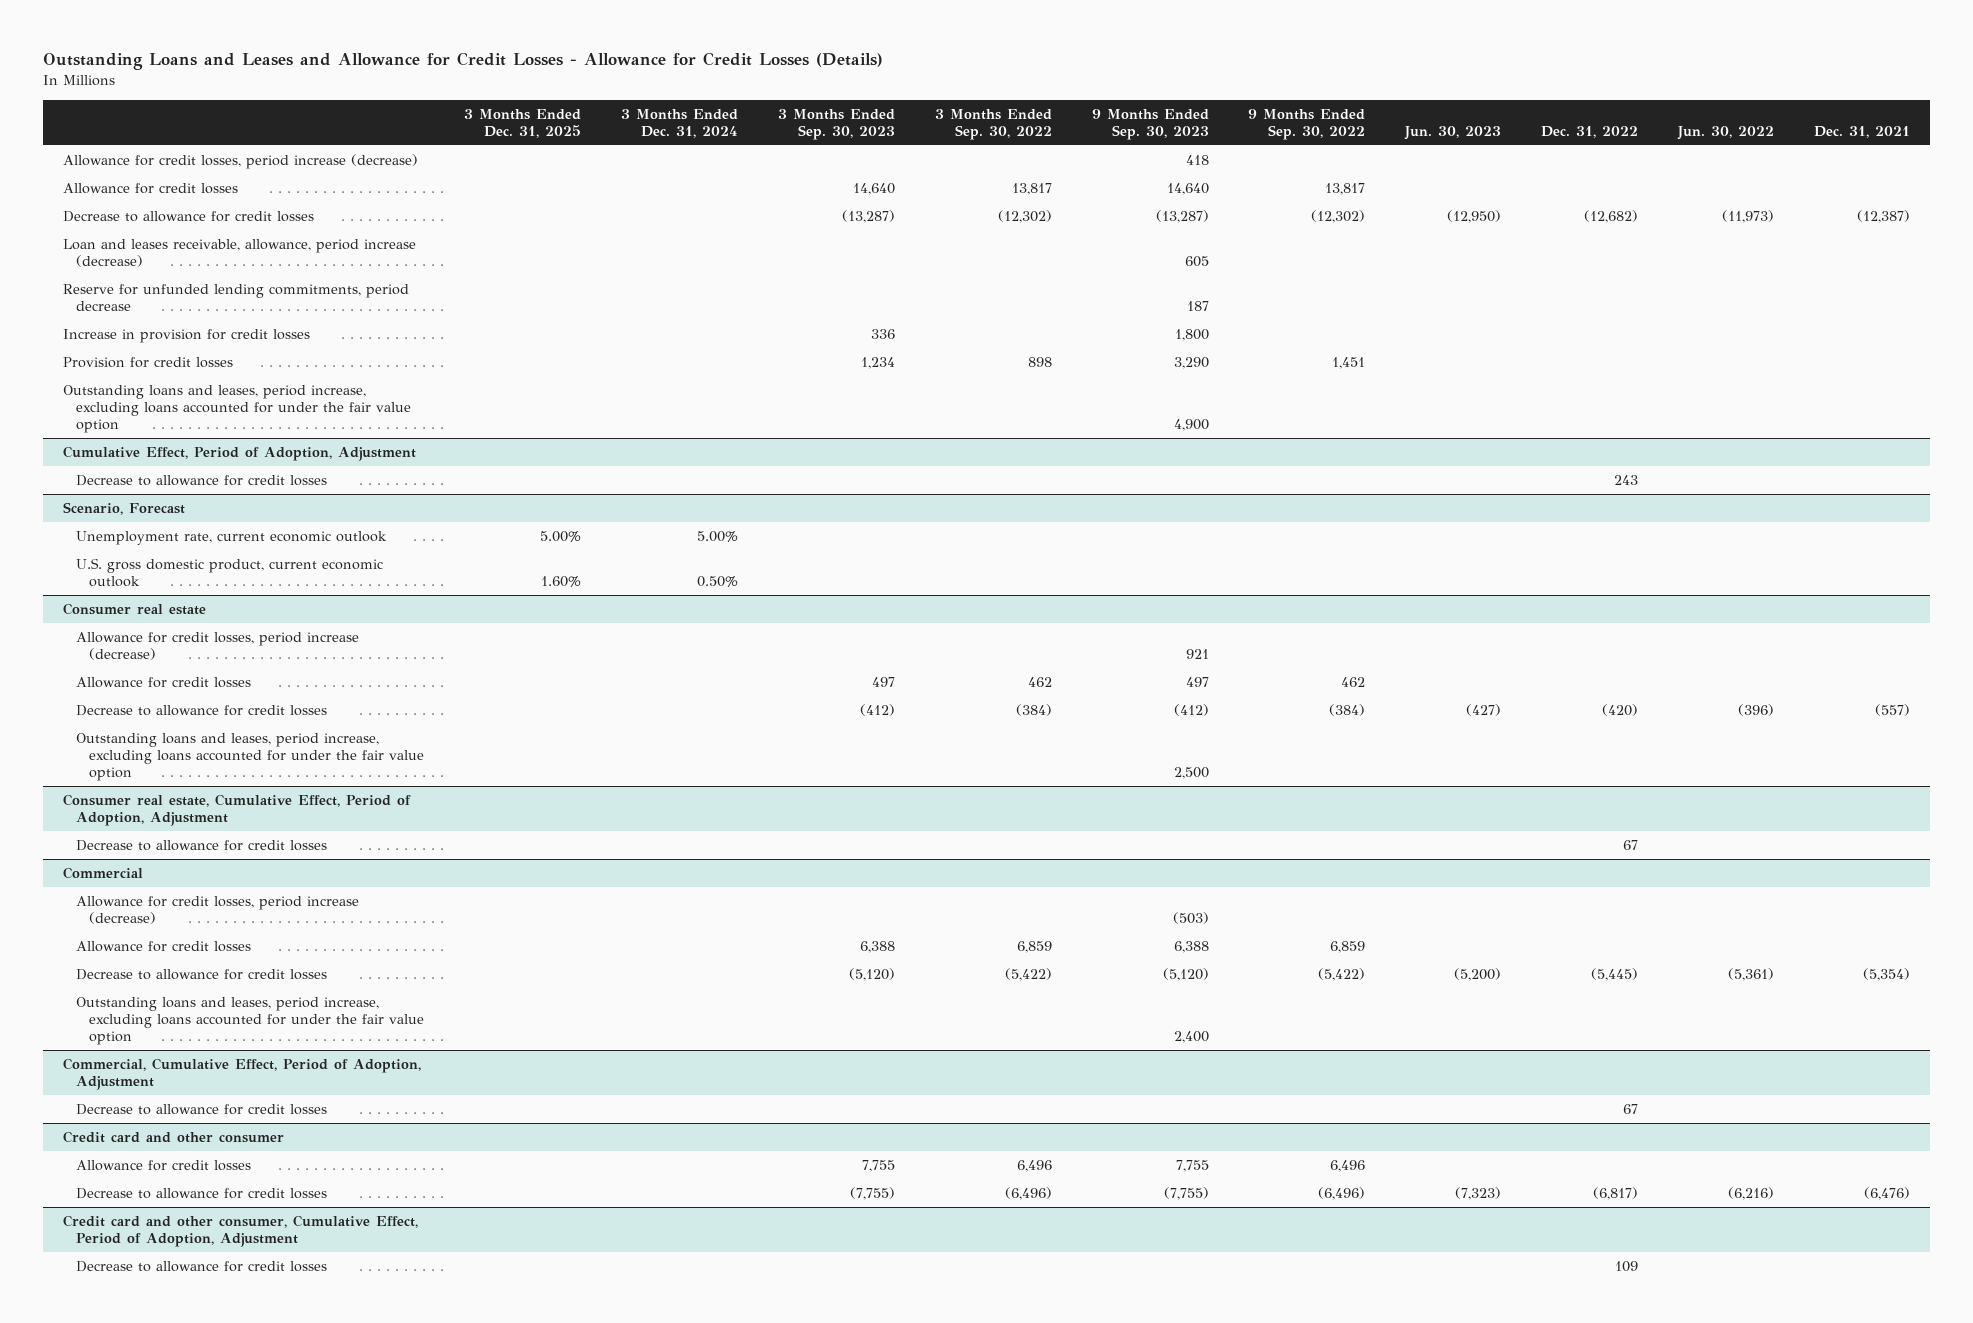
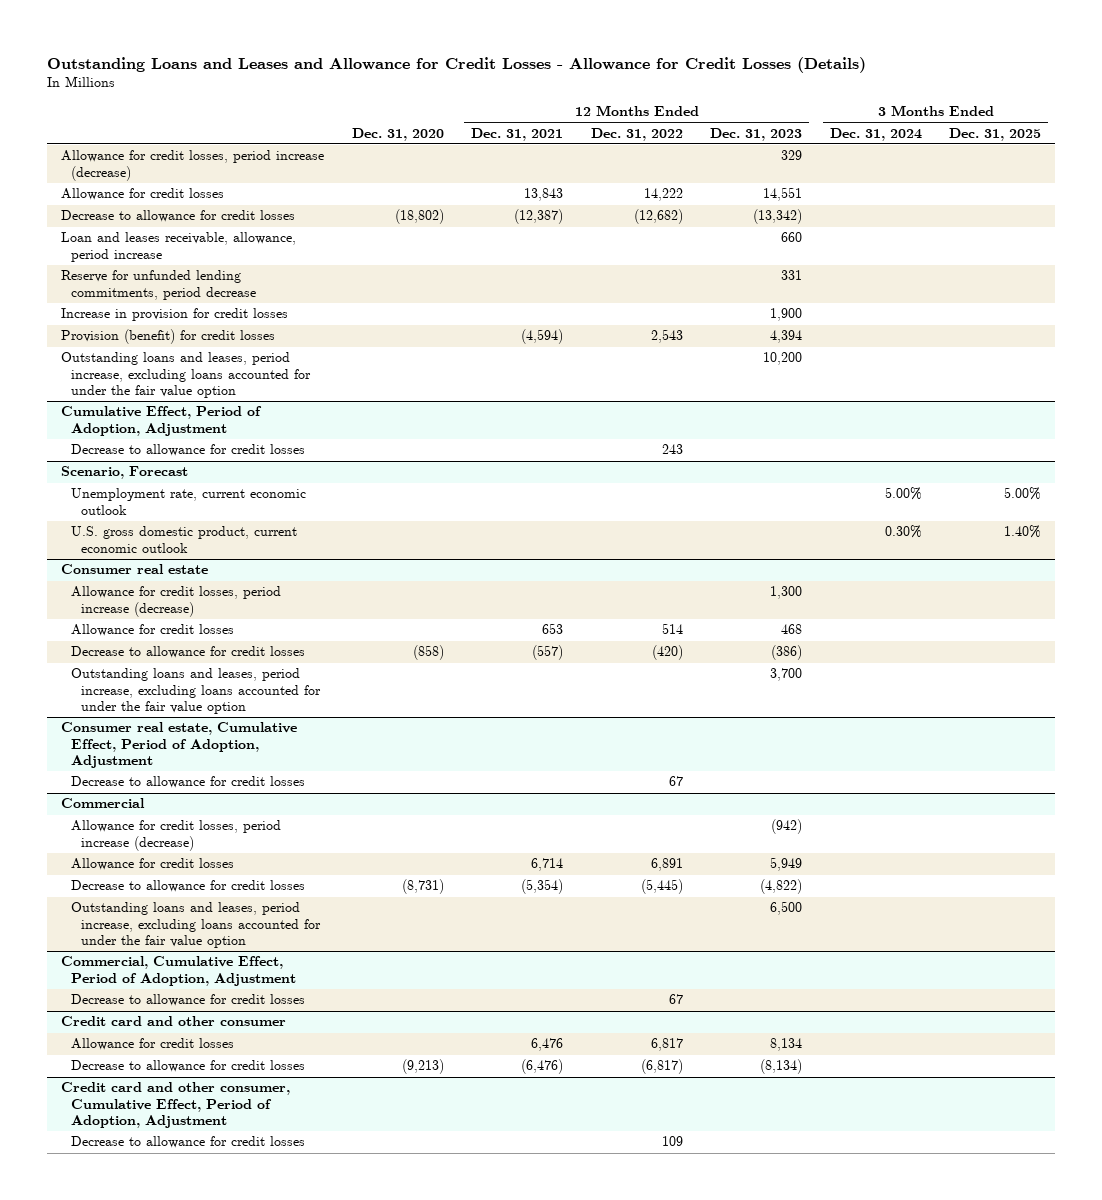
- | 3 Months Ended Dec. 31, 2025 | 3 Months Ended Dec. 31, 2024 | 3 Months Ended Sep. 30, 2023 | 3 Months Ended Sep. 30, 2022 | 9 Months Ended Sep. 30, 2023 | 9 Months Ended Sep. 30, 2022 | Jun. 30, 2023 | Dec. 31, 2022 | Jun. 30, 2022 | Dec. 31, 2021
+ | Dec. 31, 2020 | 12 Months Ended Dec. 31, 2021 | 12 Months Ended Dec. 31, 2022 | 12 Months Ended Dec. 31, 2023 | 3 Months Ended Dec. 31, 2024 | 3 Months Ended Dec. 31, 2025
- Loan and leases receivable, allowance, period increase (decrease) | | | | | 605 | | | | |
+ Loan and leases receivable, allowance, period increase | | | | 660 | |
- Provision for credit losses | | | 1,234 | 898 | 3,290 | 1,451 | | | |
+ Provision (benefit) for credit losses | | (4,594) | 2,543 | 4,394 | |
@ Scenario, Forecast
- U.S. gross domestic product, current economic outlook | 1.60% | 0.50% | | | | | | | |
+ U.S. gross domestic product, current economic outlook | | | | | 0.30% | 1.40%

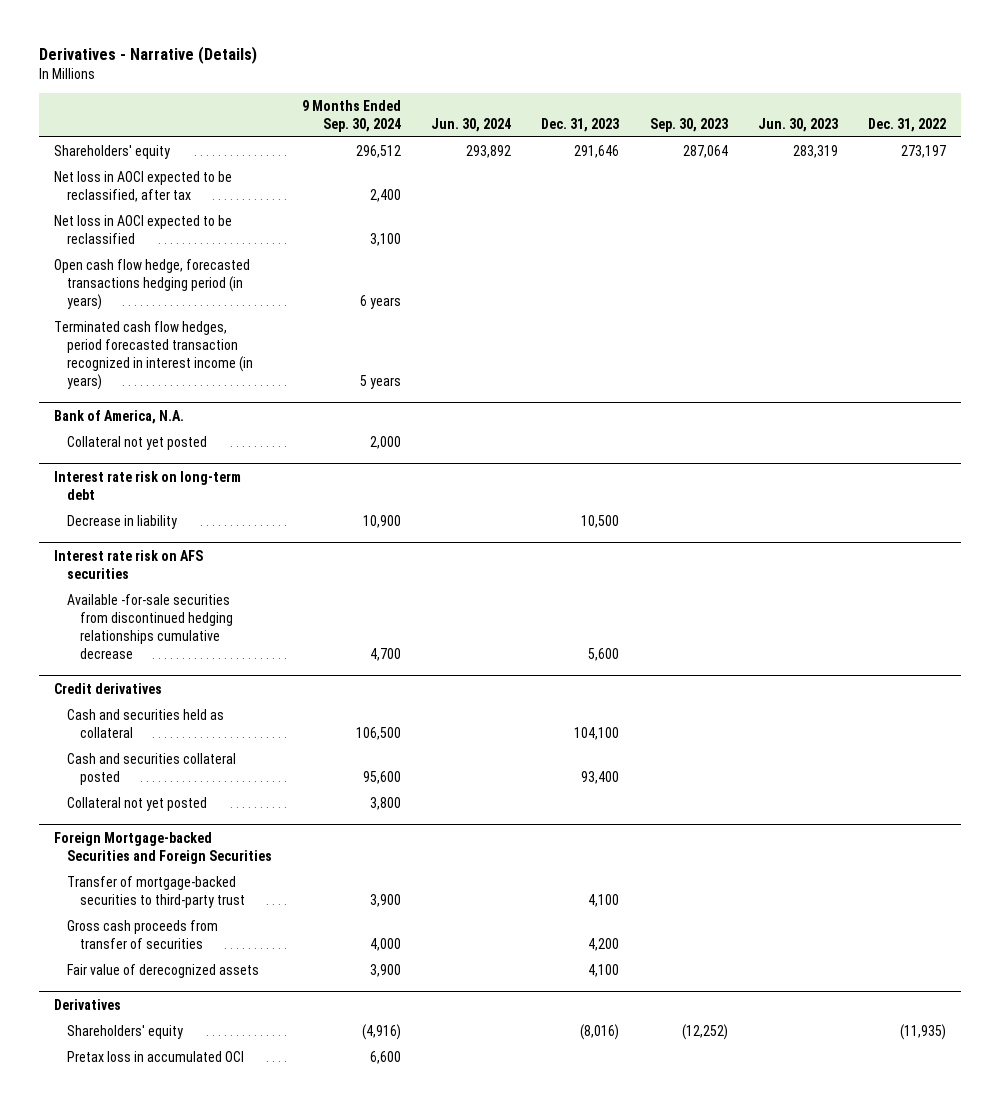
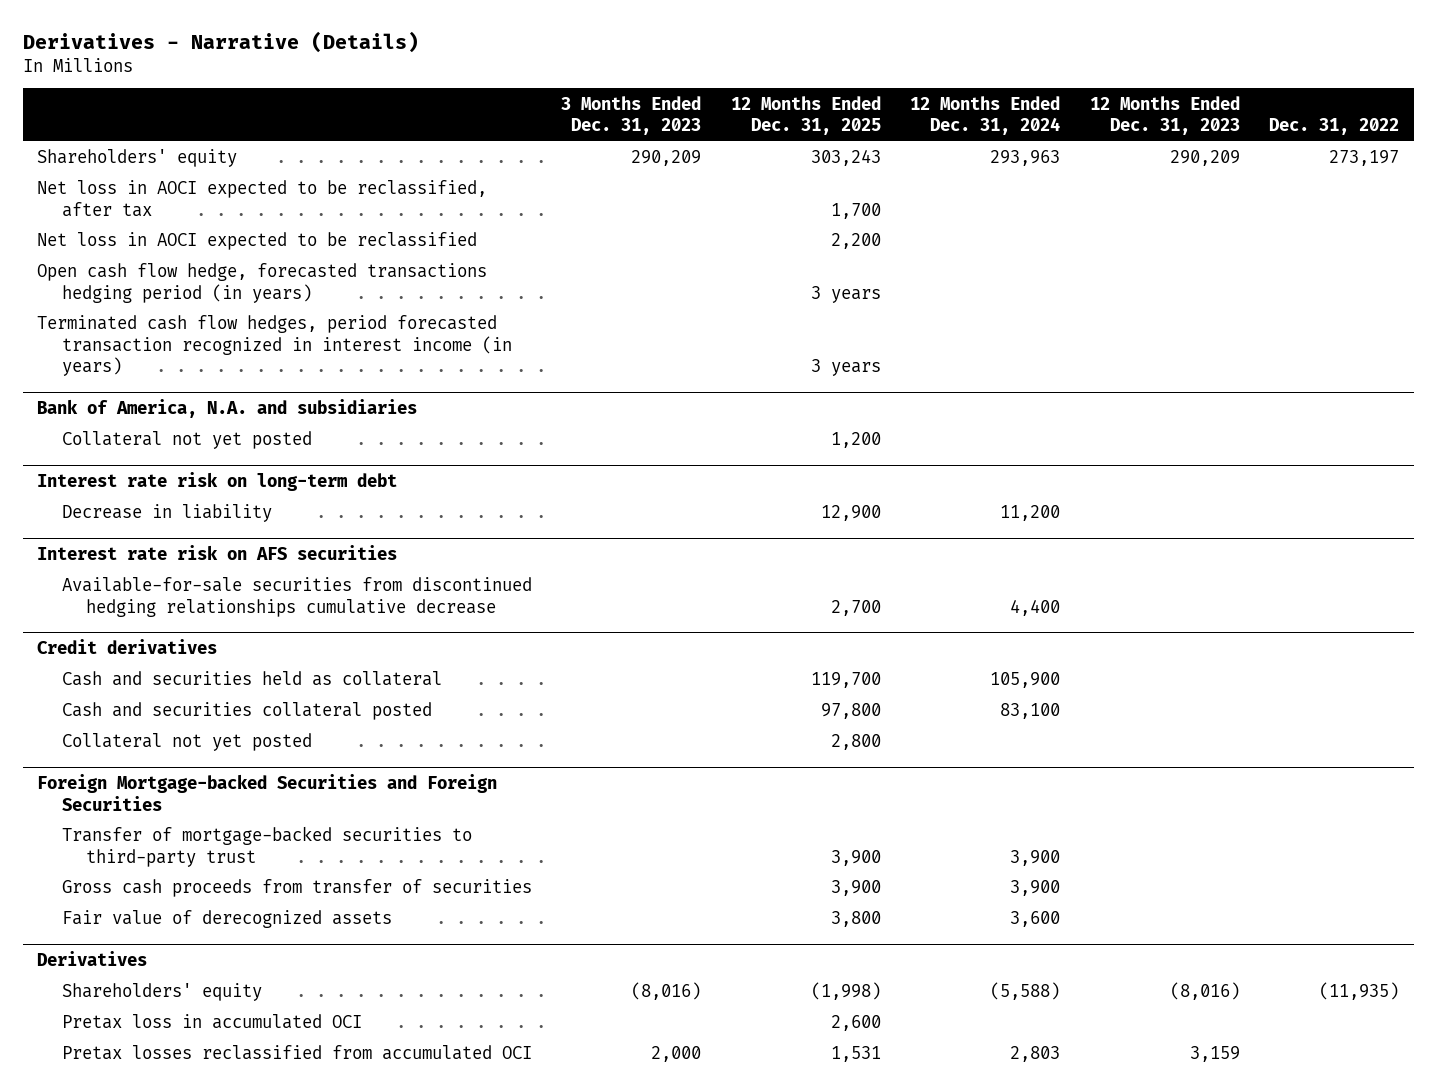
- | 9 Months Ended Sep. 30, 2024 | Jun. 30, 2024 | Dec. 31, 2023 | Sep. 30, 2023 | Jun. 30, 2023 | Dec. 31, 2022
+ | 3 Months Ended Dec. 31, 2023 | 12 Months Ended Dec. 31, 2025 | 12 Months Ended Dec. 31, 2024 | 12 Months Ended Dec. 31, 2023 | Dec. 31, 2022
- Bank of America, N.A.
+ Bank of America, N.A. and subsidiaries
@ Interest rate risk on AFS securities
- Available -for-sale securities from discontinued hedging relationships cumulative decrease | 4,700 | | 5,600 | | |
+ Available-for-sale securities from discontinued hedging relationships cumulative decrease | | 2,700 | 4,400 | |
@ Derivatives
+ Pretax losses reclassified from accumulated OCI | 2,000 | 1,531 | 2,803 | 3,159 |

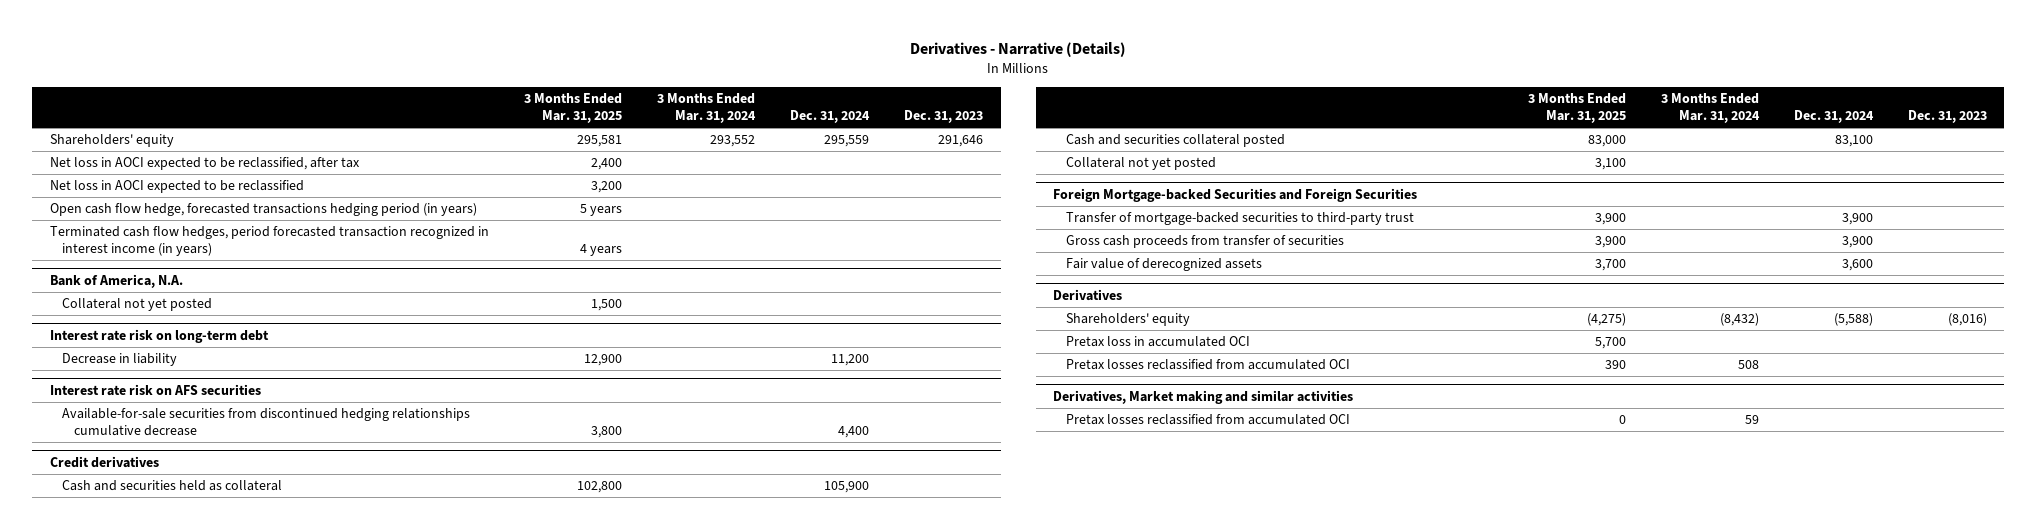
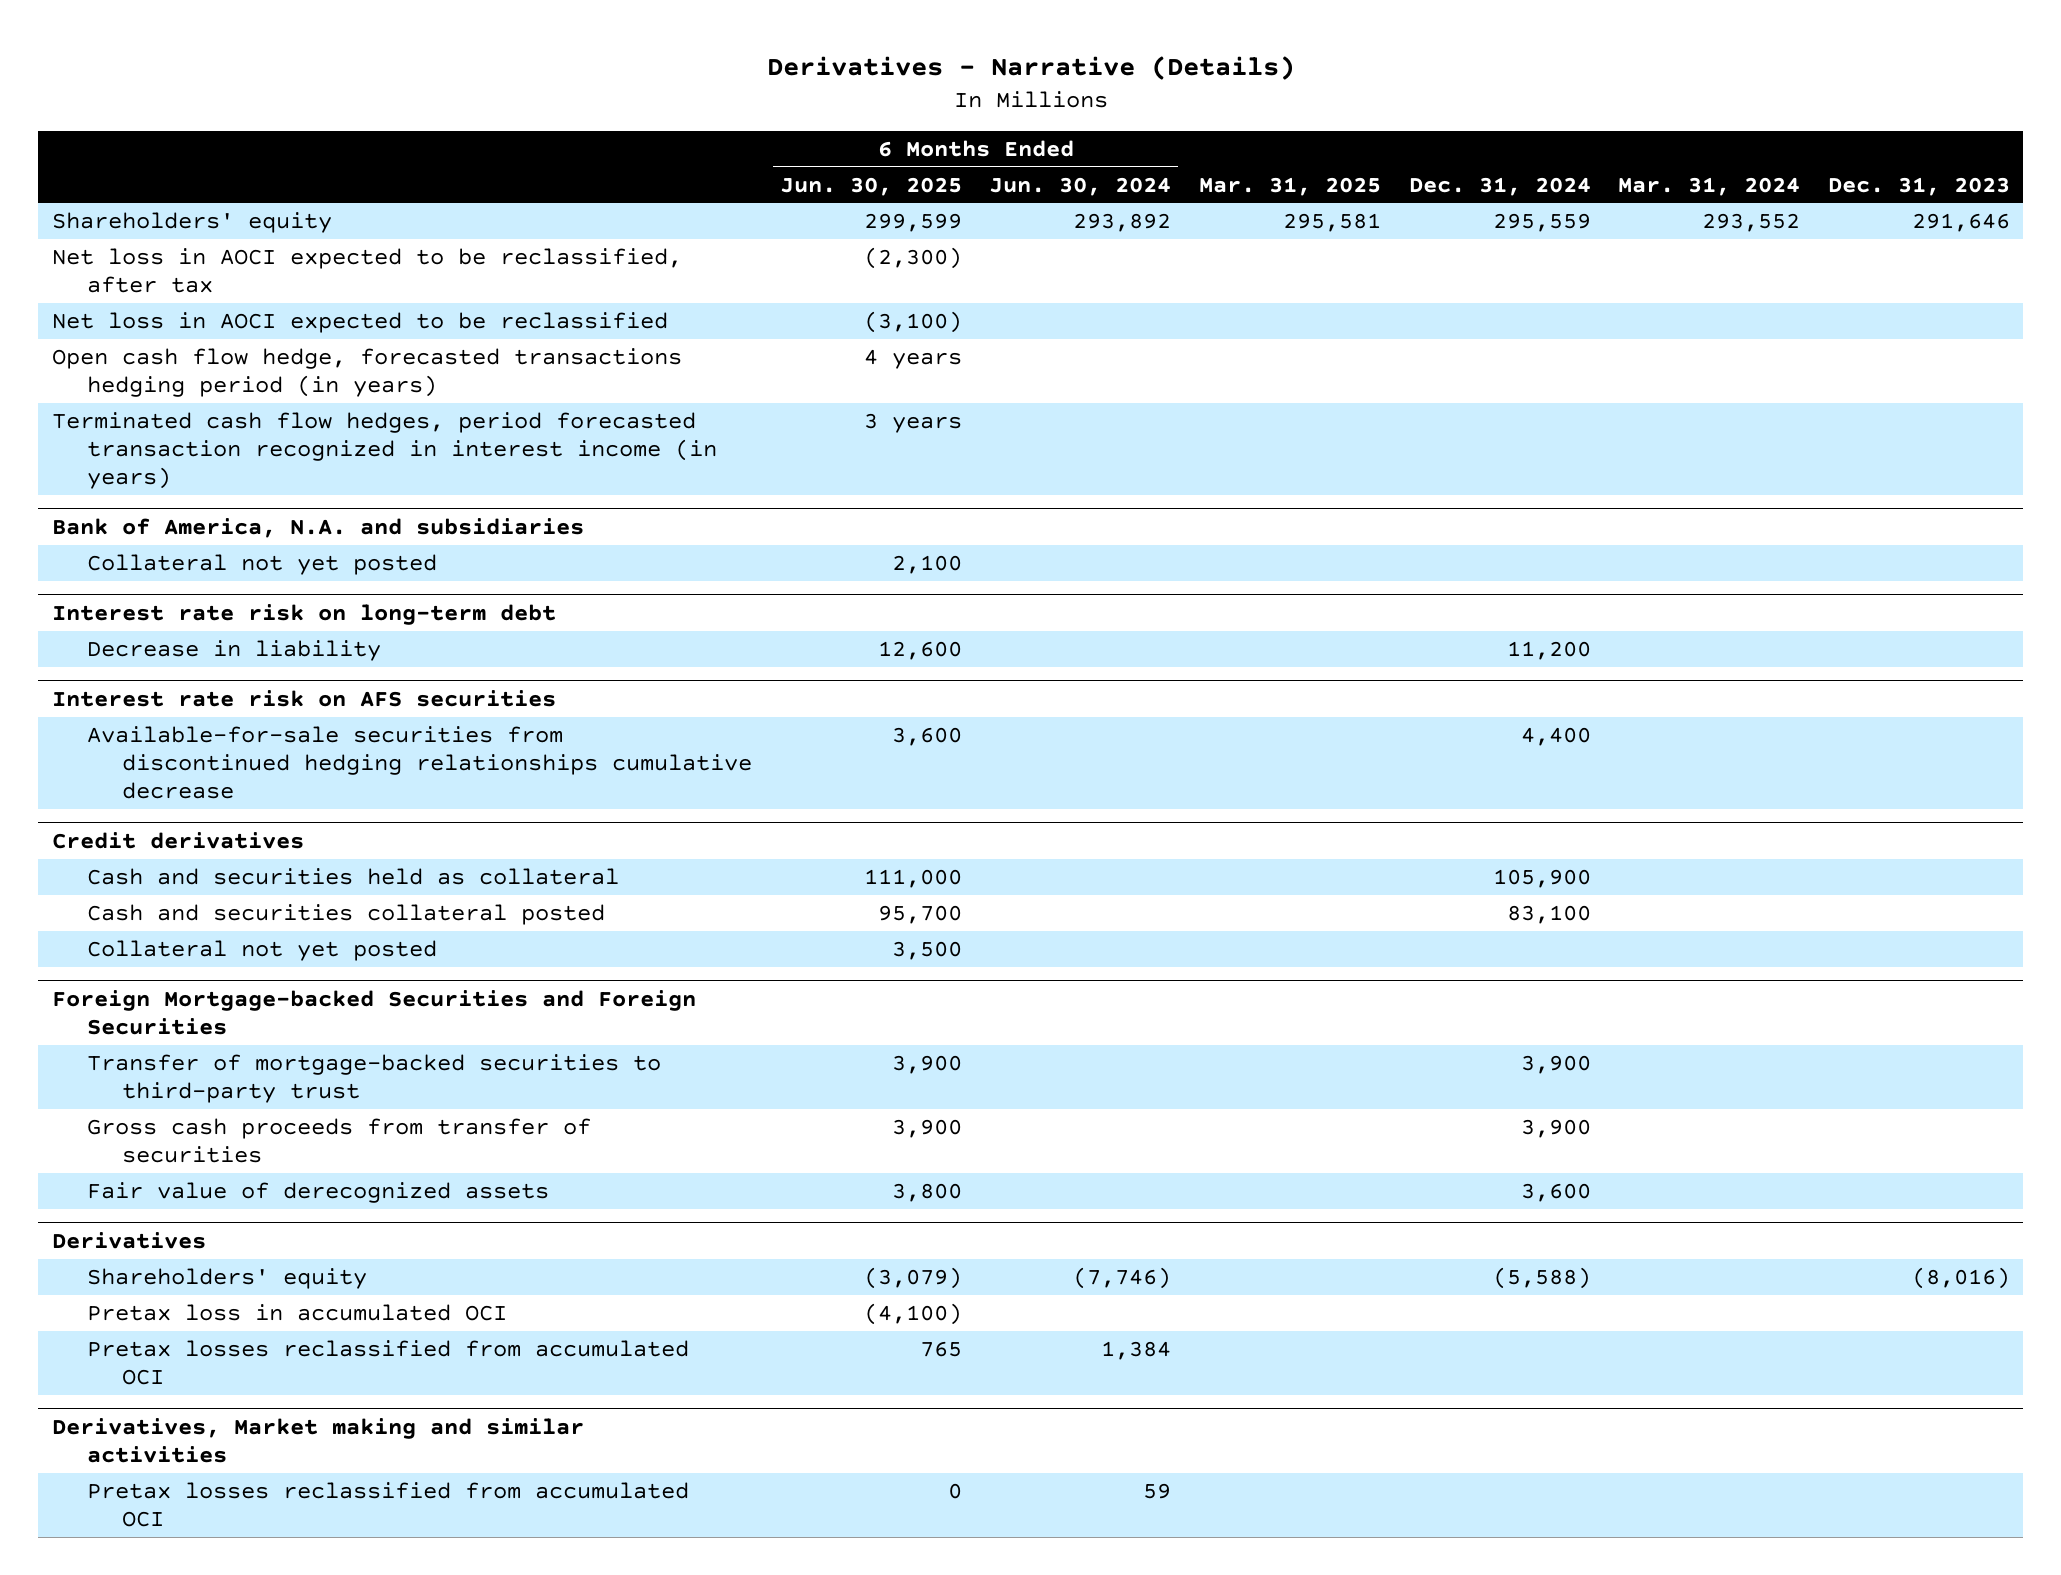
- | 3 Months Ended Mar. 31, 2025 | 3 Months Ended Mar. 31, 2024 | Dec. 31, 2024 | Dec. 31, 2023
+ | 6 Months Ended Jun. 30, 2025 | 6 Months Ended Jun. 30, 2024 | Mar. 31, 2025 | Dec. 31, 2024 | Mar. 31, 2024 | Dec. 31, 2023
- Bank of America, N.A.
+ Bank of America, N.A. and subsidiaries

